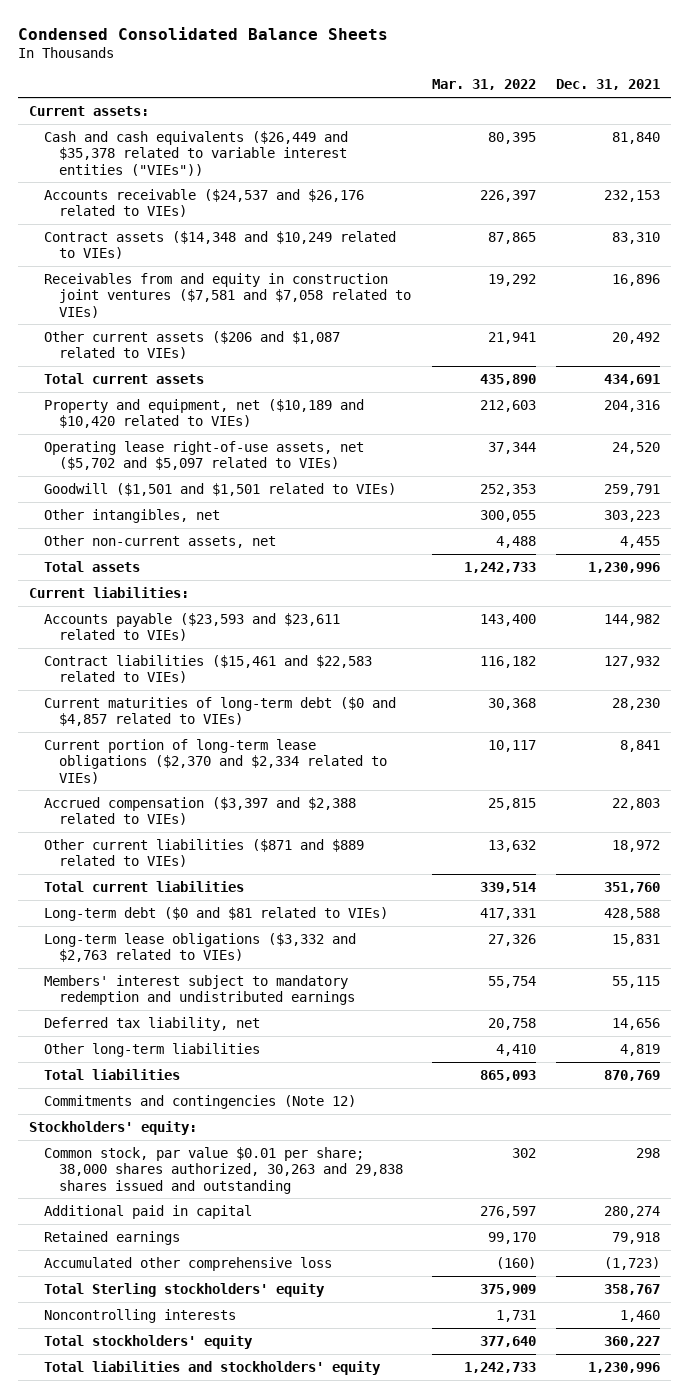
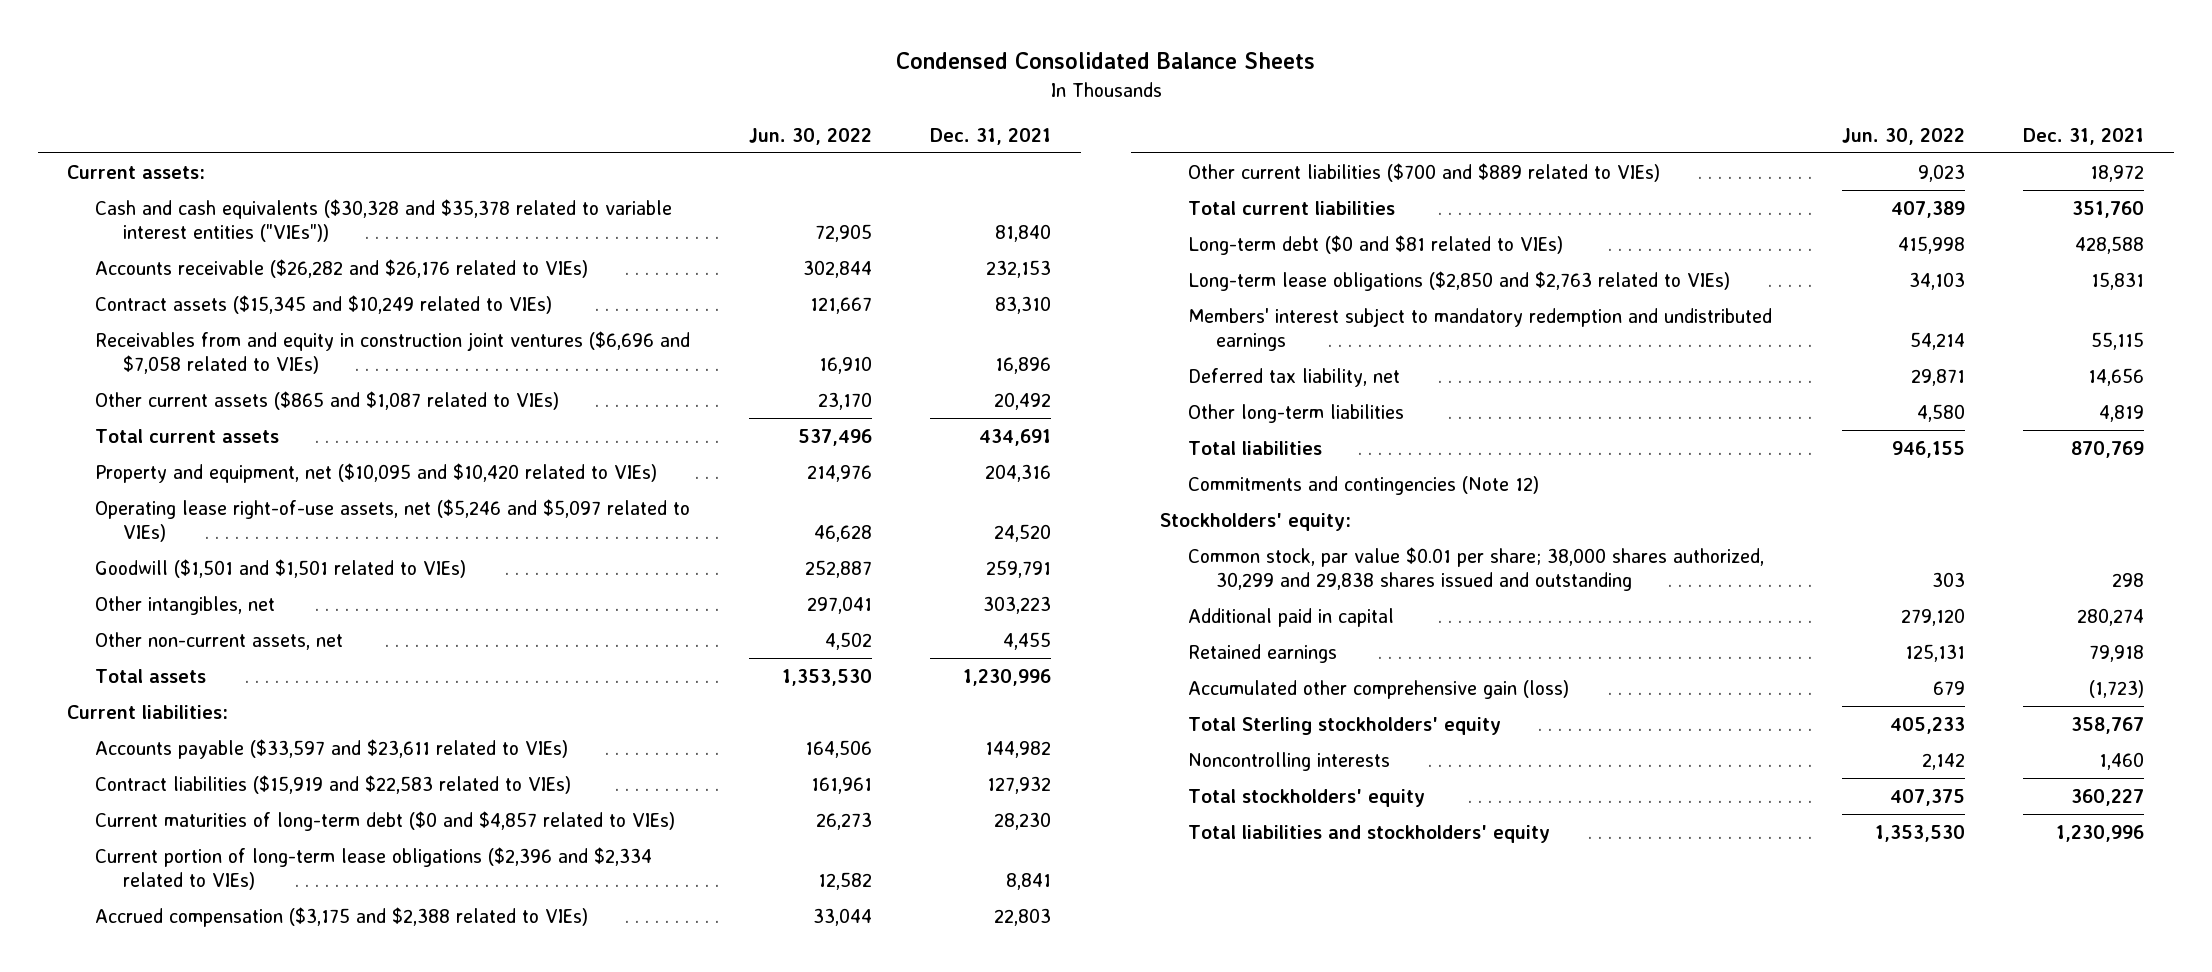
- | Mar. 31, 2022 | Dec. 31, 2021
+ | Jun. 30, 2022 | Dec. 31, 2021
- Cash and cash equivalents ($26,449 and $35,378 related to variable interest entities ("VIEs")) | 80,395 | 81,840
- Accounts receivable ($24,537 and $26,176 related to VIEs) | 226,397 | 232,153
- Contract assets ($14,348 and $10,249 related to VIEs) | 87,865 | 83,310
- Receivables from and equity in construction joint ventures ($7,581 and $7,058 related to VIEs) | 19,292 | 16,896
- Other current assets ($206 and $1,087 related to VIEs) | 21,941 | 20,492
+ Cash and cash equivalents ($30,328 and $35,378 related to variable interest entities ("VIEs")) | 72,905 | 81,840
+ Accounts receivable ($26,282 and $26,176 related to VIEs) | 302,844 | 232,153
+ Contract assets ($15,345 and $10,249 related to VIEs) | 121,667 | 83,310
+ Receivables from and equity in construction joint ventures ($6,696 and $7,058 related to VIEs) | 16,910 | 16,896
+ Other current assets ($865 and $1,087 related to VIEs) | 23,170 | 20,492
- Property and equipment, net ($10,189 and $10,420 related to VIEs) | 212,603 | 204,316
- Operating lease right-of-use assets, net ($5,702 and $5,097 related to VIEs) | 37,344 | 24,520
+ Property and equipment, net ($10,095 and $10,420 related to VIEs) | 214,976 | 204,316
+ Operating lease right-of-use assets, net ($5,246 and $5,097 related to VIEs) | 46,628 | 24,520
- Accounts payable ($23,593 and $23,611 related to VIEs) | 143,400 | 144,982
- Contract liabilities ($15,461 and $22,583 related to VIEs) | 116,182 | 127,932
+ Accounts payable ($33,597 and $23,611 related to VIEs) | 164,506 | 144,982
+ Contract liabilities ($15,919 and $22,583 related to VIEs) | 161,961 | 127,932
- Current portion of long-term lease obligations ($2,370 and $2,334 related to VIEs) | 10,117 | 8,841
- Accrued compensation ($3,397 and $2,388 related to VIEs) | 25,815 | 22,803
- Other current liabilities ($871 and $889 related to VIEs) | 13,632 | 18,972
+ Current portion of long-term lease obligations ($2,396 and $2,334 related to VIEs) | 12,582 | 8,841
+ Accrued compensation ($3,175 and $2,388 related to VIEs) | 33,044 | 22,803
+ Other current liabilities ($700 and $889 related to VIEs) | 9,023 | 18,972
- Long-term lease obligations ($3,332 and $2,763 related to VIEs) | 27,326 | 15,831
+ Long-term lease obligations ($2,850 and $2,763 related to VIEs) | 34,103 | 15,831
- Common stock, par value $0.01 per share; 38,000 shares authorized, 30,263 and 29,838 shares issued and outstanding | 302 | 298
+ Common stock, par value $0.01 per share; 38,000 shares authorized, 30,299 and 29,838 shares issued and outstanding | 303 | 298
- Accumulated other comprehensive loss | (160) | (1,723)
+ Accumulated other comprehensive gain (loss) | 679 | (1,723)

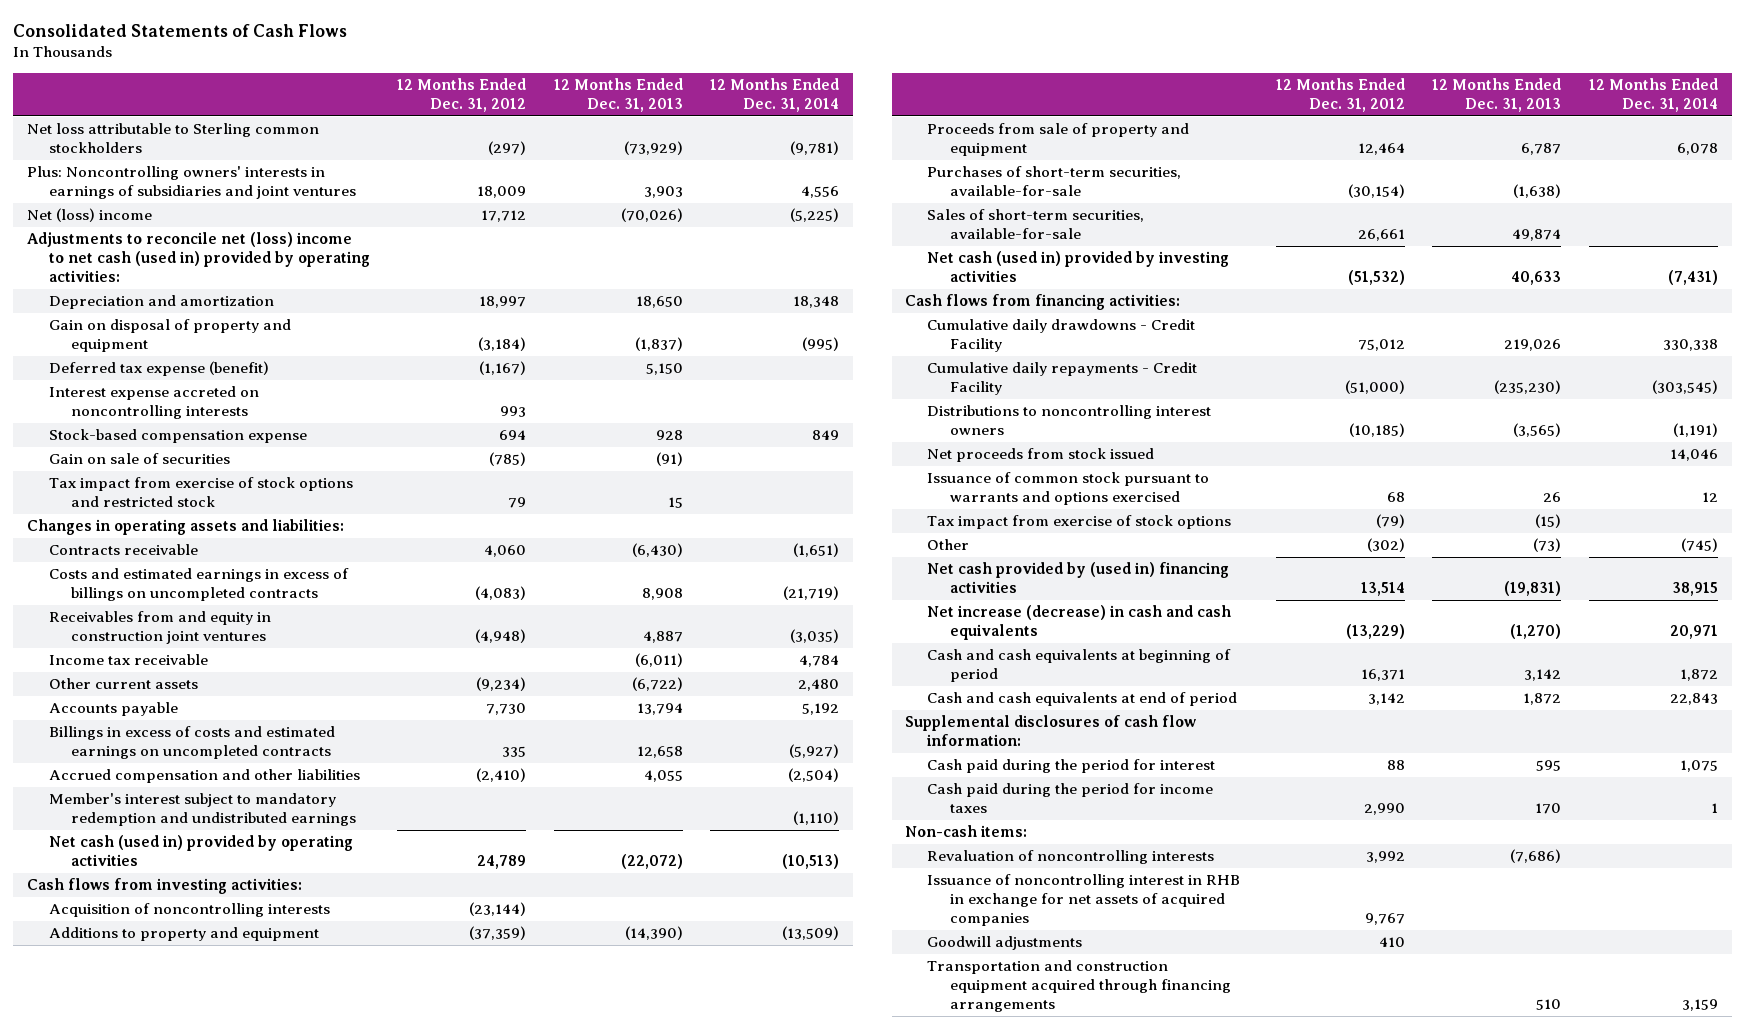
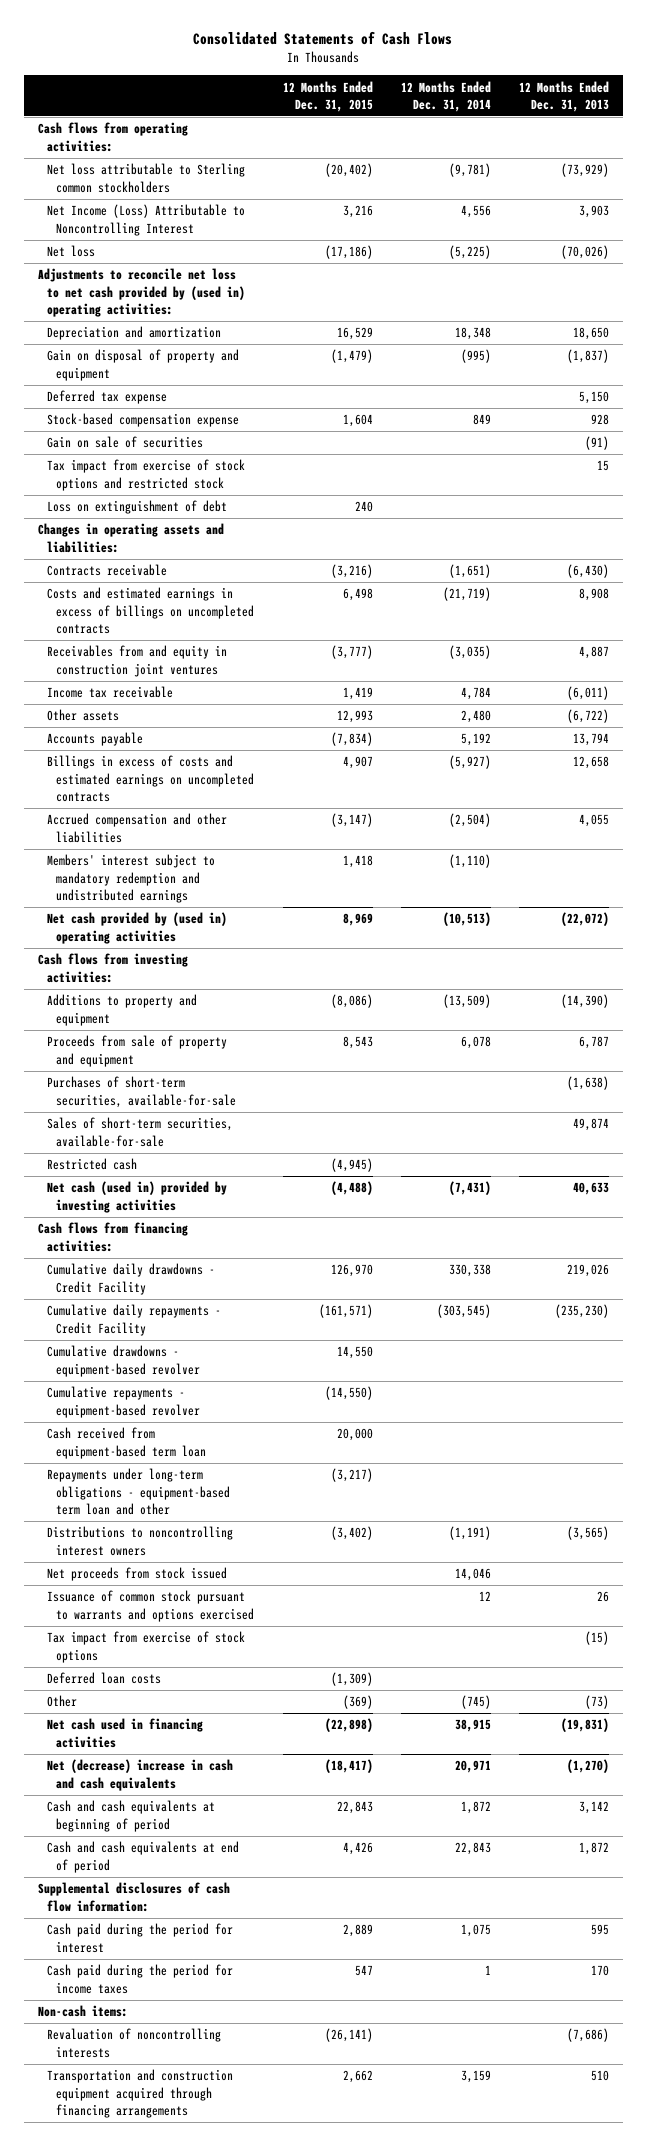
- | 12 Months Ended Dec. 31, 2012 | 12 Months Ended Dec. 31, 2013 | 12 Months Ended Dec. 31, 2014
+ | 12 Months Ended Dec. 31, 2015 | 12 Months Ended Dec. 31, 2014 | 12 Months Ended Dec. 31, 2013
+ Cash flows from operating activities:
- Plus: Noncontrolling owners' interests in earnings of subsidiaries and joint ventures | 18,009 | 3,903 | 4,556
- Net (loss) income | 17,712 | (70,026) | (5,225)
- Adjustments to reconcile net (loss) income to net cash (used in) provided by operating activities:
+ Net Income (Loss) Attributable to Noncontrolling Interest | 3,216 | 4,556 | 3,903
+ Net loss | (17,186) | (5,225) | (70,026)
+ Adjustments to reconcile net loss to net cash provided by (used in) operating activities:
- Deferred tax expense (benefit) | (1,167) | 5,150 |
- Interest expense accreted on noncontrolling interests | 993 | |
+ Deferred tax expense | | | 5,150
+ Loss on extinguishment of debt | 240 | |
- Other current assets | (9,234) | (6,722) | 2,480
+ Other assets | 12,993 | 2,480 | (6,722)
- Member's interest subject to mandatory redemption and undistributed earnings | | | (1,110)
- Net cash (used in) provided by operating activities | 24,789 | (22,072) | (10,513)
+ Members' interest subject to mandatory redemption and undistributed earnings | 1,418 | (1,110) |
+ Net cash provided by (used in) operating activities | 8,969 | (10,513) | (22,072)
- Acquisition of noncontrolling interests | (23,144) | |
+ Restricted cash | (4,945) | |
+ Cumulative drawdowns - equipment-based revolver | 14,550 | |
+ Cumulative repayments - equipment-based revolver | (14,550) | |
+ Cash received from equipment-based term loan | 20,000 | |
+ Repayments under long-term obligations - equipment-based term loan and other | (3,217) | |
+ Deferred loan costs | (1,309) | |
- Net cash provided by (used in) financing activities | 13,514 | (19,831) | 38,915
- Net increase (decrease) in cash and cash equivalents | (13,229) | (1,270) | 20,971
+ Net cash used in financing activities | (22,898) | 38,915 | (19,831)
+ Net (decrease) increase in cash and cash equivalents | (18,417) | 20,971 | (1,270)
- Issuance of noncontrolling interest in RHB in exchange for net assets of acquired companies | 9,767 | |
- Goodwill adjustments | 410 | |

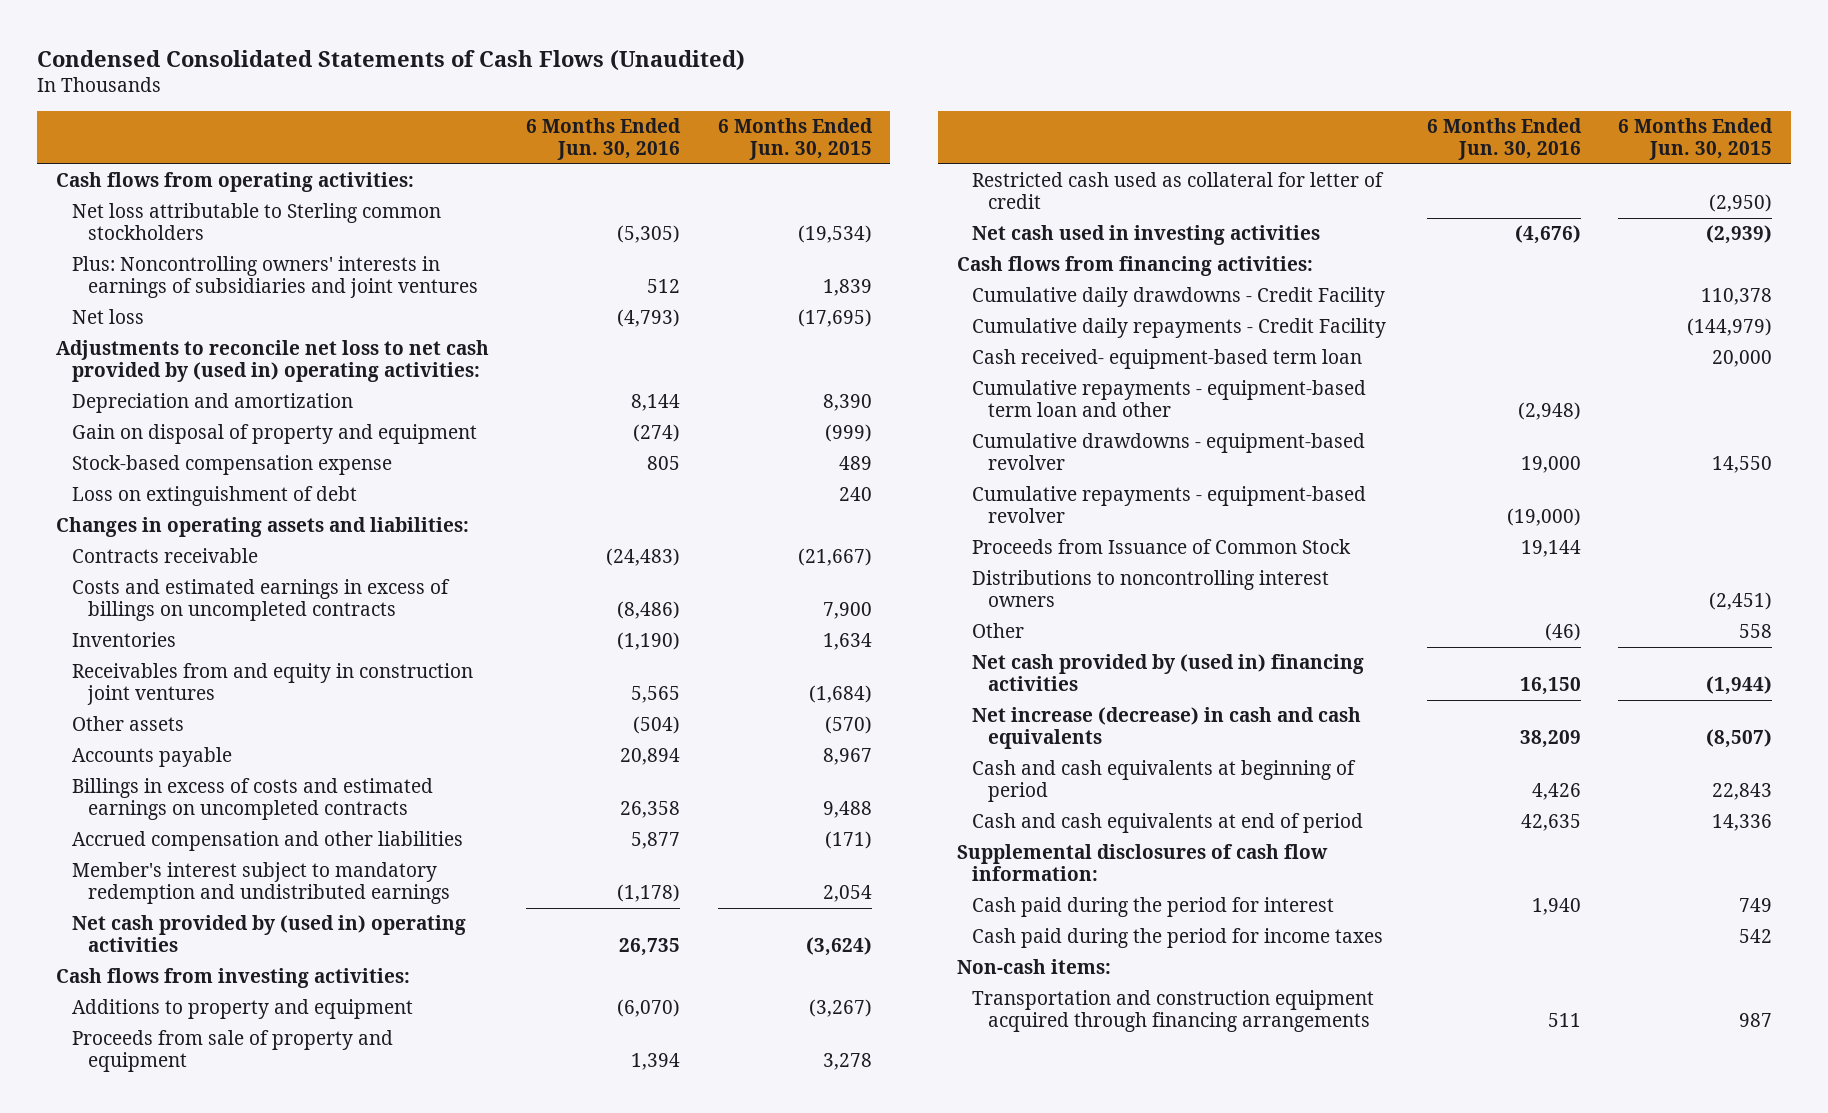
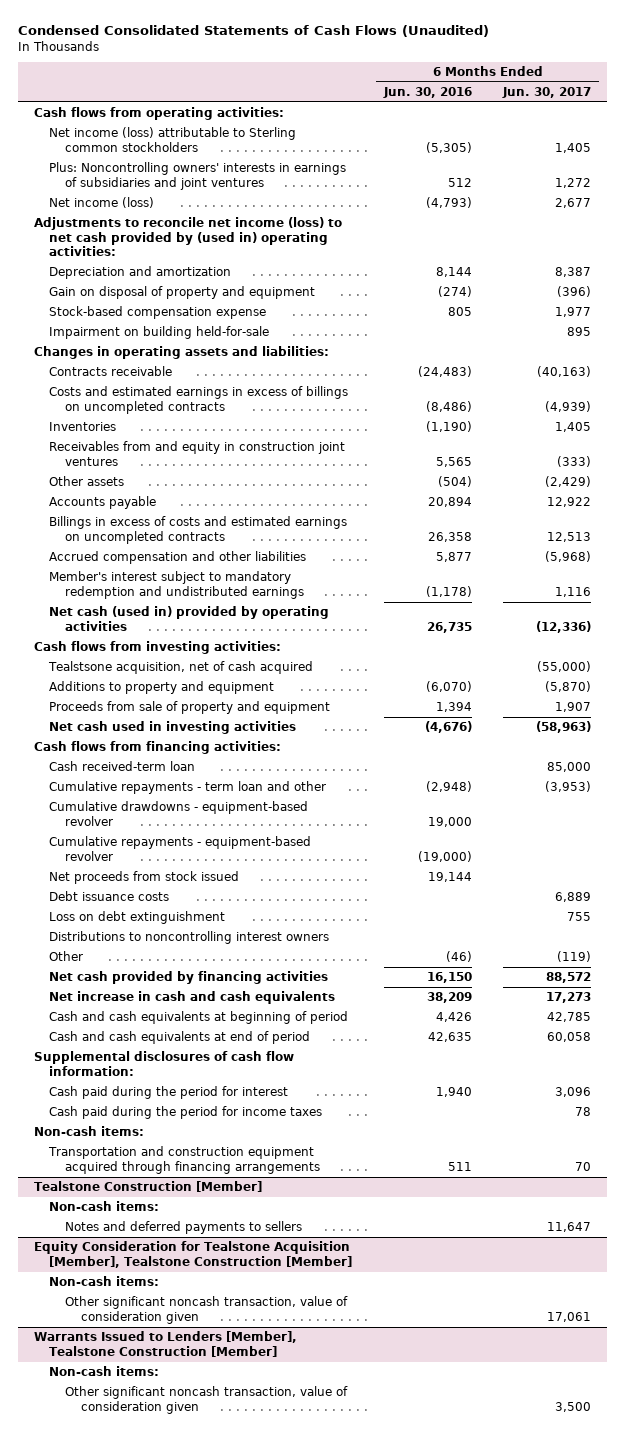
- | 6 Months Ended Jun. 30, 2016 | 6 Months Ended Jun. 30, 2015
+ | 6 Months Ended Jun. 30, 2016 | 6 Months Ended Jun. 30, 2017
- Net loss attributable to Sterling common stockholders | (5,305) | (19,534)
+ Net income (loss) attributable to Sterling common stockholders | (5,305) | 1,405
- Net loss | (4,793) | (17,695)
- Adjustments to reconcile net loss to net cash provided by (used in) operating activities:
+ Net income (loss) | (4,793) | 2,677
+ Adjustments to reconcile net income (loss) to net cash provided by (used in) operating activities:
- Loss on extinguishment of debt | | 240
+ Impairment on building held-for-sale | | 895
- Net cash provided by (used in) operating activities | 26,735 | (3,624)
+ Net cash (used in) provided by operating activities | 26,735 | (12,336)
+ Tealstsone acquisition, net of cash acquired | | (55,000)
- Restricted cash used as collateral for letter of credit | | (2,950)
- Cumulative daily drawdowns - Credit Facility | | 110,378
- Cumulative daily repayments - Credit Facility | | (144,979)
- Cash received- equipment-based term loan | | 20,000
- Cumulative repayments - equipment-based term loan and other | (2,948) |
+ Cash received-term loan | | 85,000
+ Cumulative repayments - term loan and other | (2,948) | (3,953)
- Proceeds from Issuance of Common Stock | 19,144 |
+ Net proceeds from stock issued | 19,144 |
+ Debt issuance costs | | 6,889
+ Loss on debt extinguishment | | 755
- Net cash provided by (used in) financing activities | 16,150 | (1,944)
- Net increase (decrease) in cash and cash equivalents | 38,209 | (8,507)
+ Net cash provided by financing activities | 16,150 | 88,572
+ Net increase in cash and cash equivalents | 38,209 | 17,273
+ Tealstone Construction [Member]
+ Non-cash items:
+ Notes and deferred payments to sellers | | 11,647
+ Equity Consideration for Tealstone Acquisition [Member], Tealstone Construction [Member]
+ Non-cash items:
+ Other significant noncash transaction, value of consideration given | | 17,061
+ Warrants Issued to Lenders [Member], Tealstone Construction [Member]
+ Non-cash items:
+ Other significant noncash transaction, value of consideration given | | 3,500

